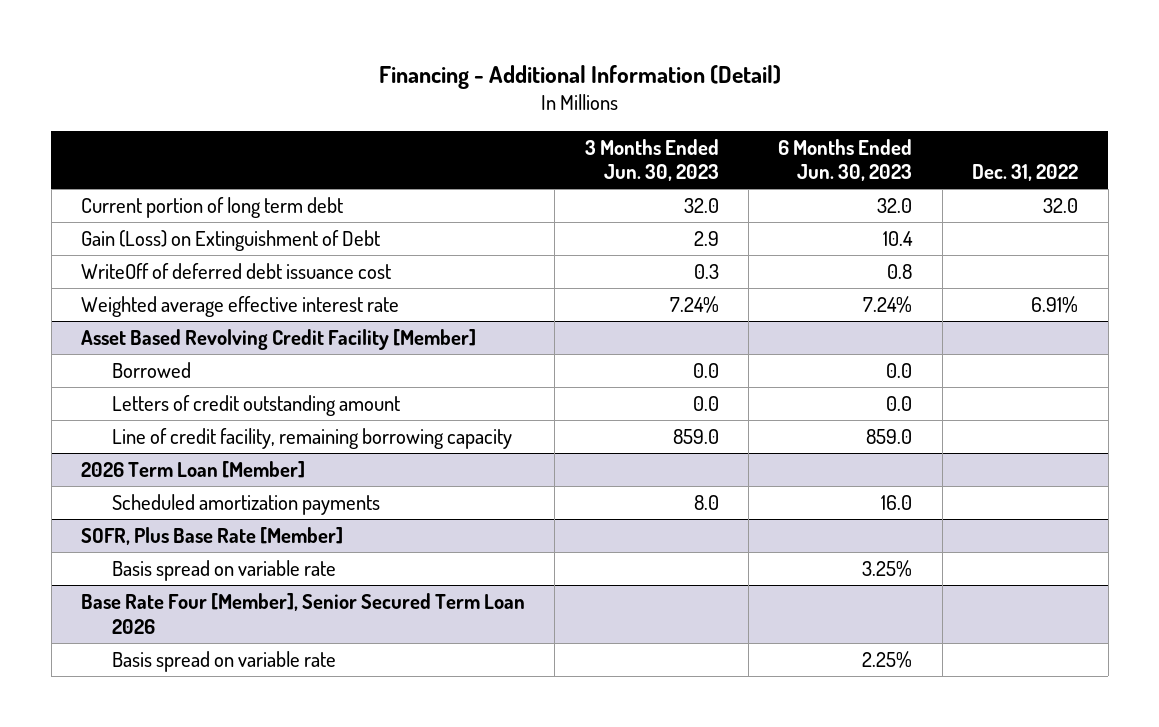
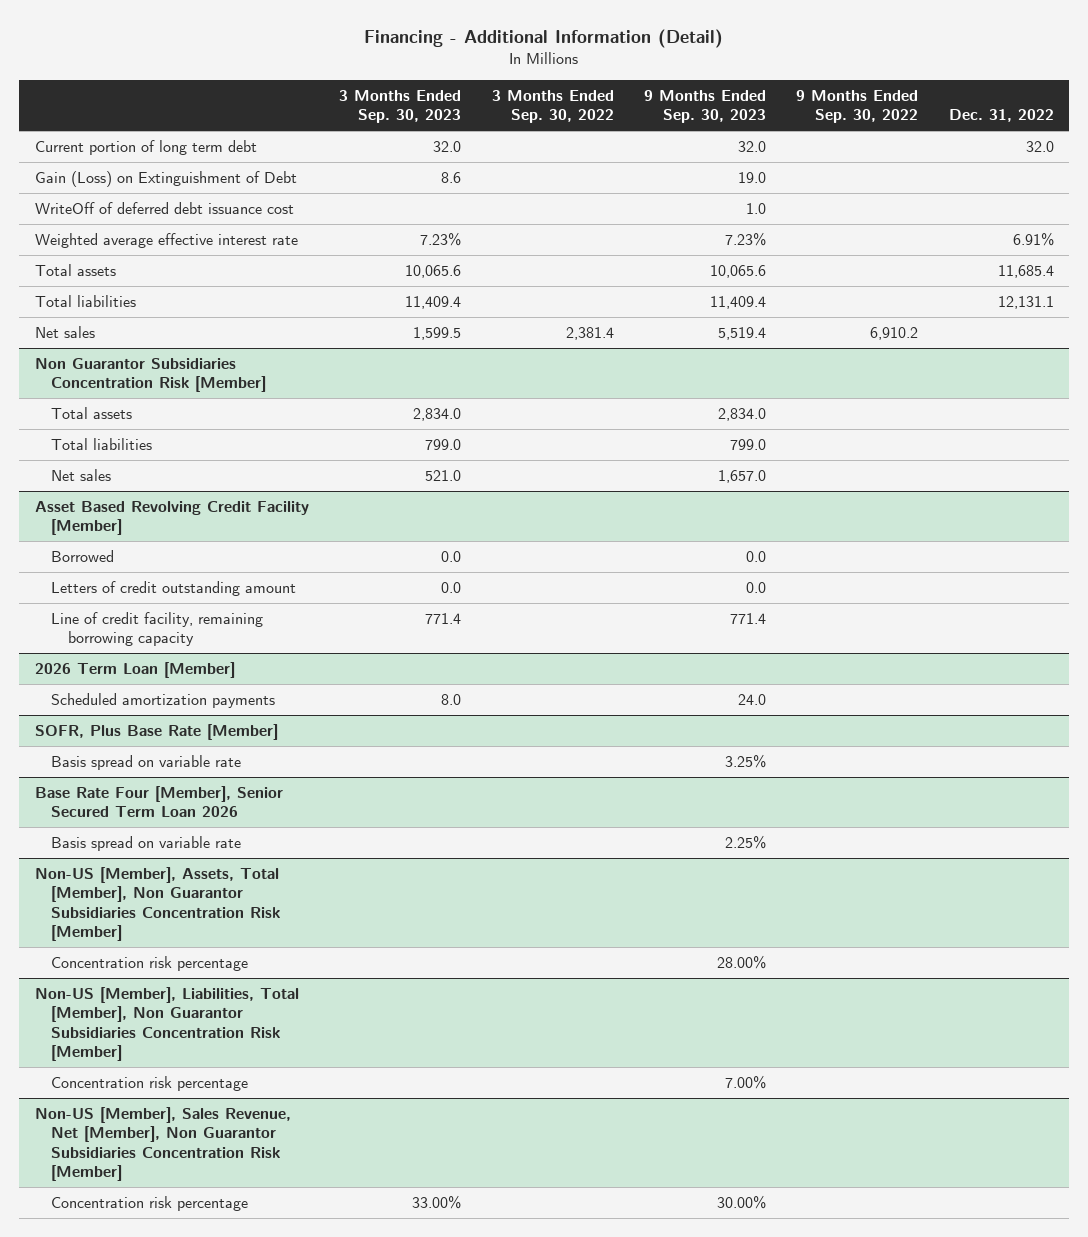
- | 3 Months Ended Jun. 30, 2023 | 6 Months Ended Jun. 30, 2023 | Dec. 31, 2022
+ | 3 Months Ended Sep. 30, 2023 | 3 Months Ended Sep. 30, 2022 | 9 Months Ended Sep. 30, 2023 | 9 Months Ended Sep. 30, 2022 | Dec. 31, 2022
+ Total assets | 10,065.6 | | 10,065.6 | | 11,685.4
+ Total liabilities | 11,409.4 | | 11,409.4 | | 12,131.1
+ Net sales | 1,599.5 | 2,381.4 | 5,519.4 | 6,910.2 |
+ Non Guarantor Subsidiaries Concentration Risk [Member]
+ Total assets | 2,834.0 | | 2,834.0 | |
+ Total liabilities | 799.0 | | 799.0 | |
+ Net sales | 521.0 | | 1,657.0 | |
+ Non-US [Member], Assets, Total [Member], Non Guarantor Subsidiaries Concentration Risk [Member]
+ Concentration risk percentage | | | 28.00% | |
+ Non-US [Member], Liabilities, Total [Member], Non Guarantor Subsidiaries Concentration Risk [Member]
+ Concentration risk percentage | | | 7.00% | |
+ Non-US [Member], Sales Revenue, Net [Member], Non Guarantor Subsidiaries Concentration Risk [Member]
+ Concentration risk percentage | 33.00% | | 30.00% | |

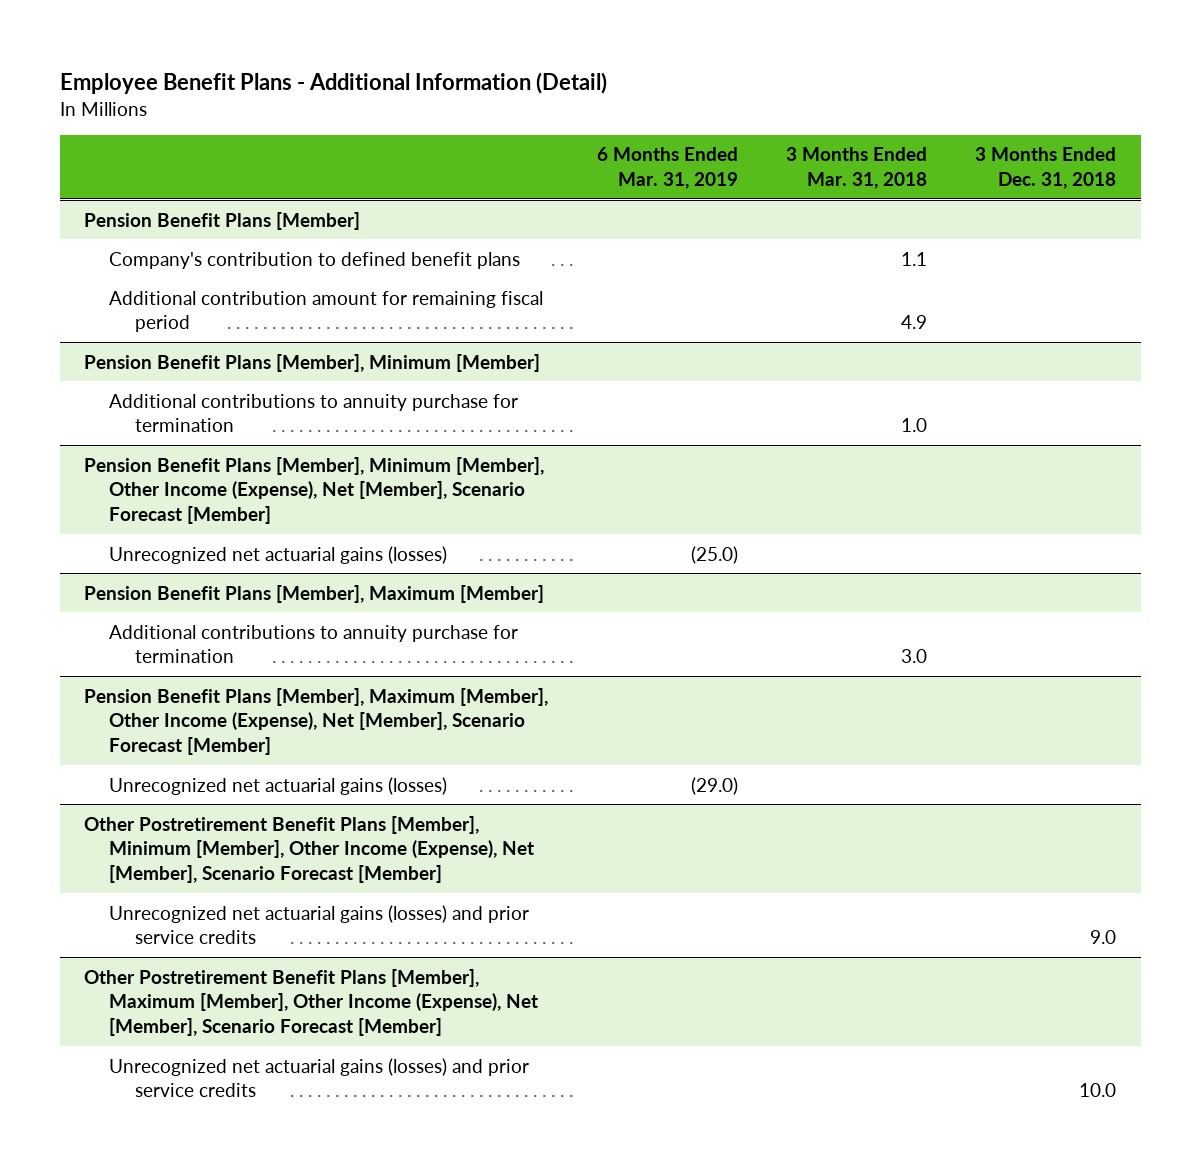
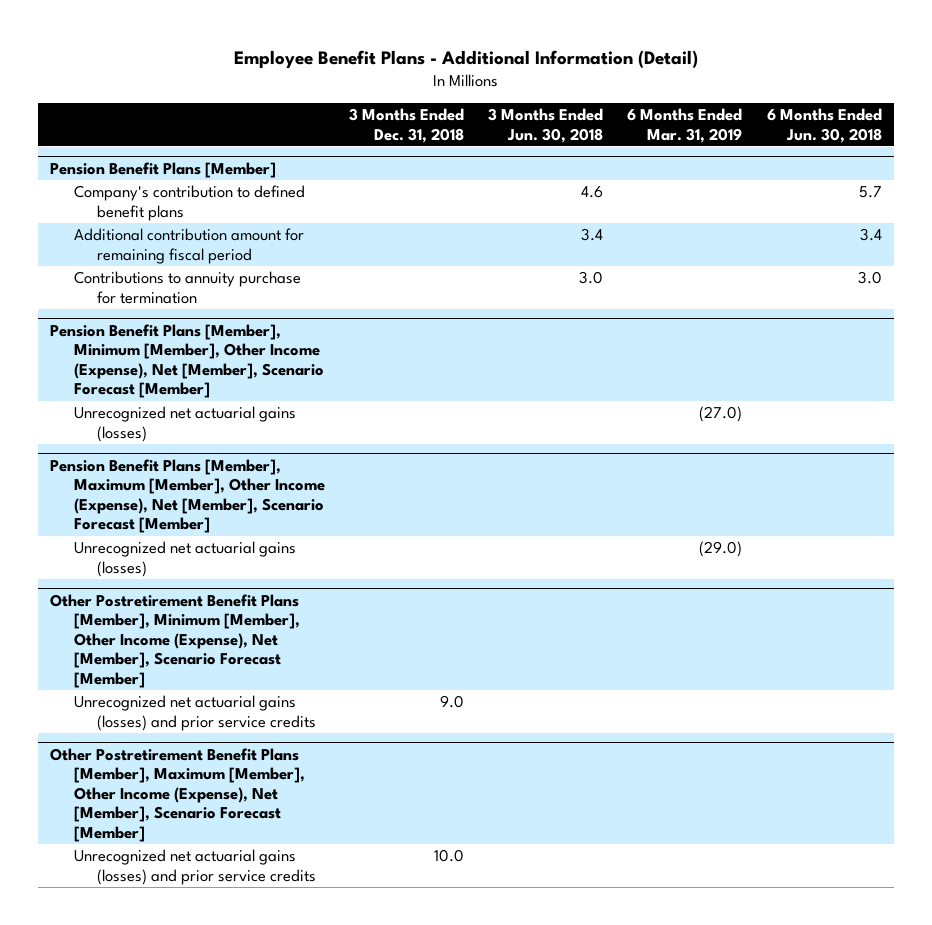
- | 6 Months Ended Mar. 31, 2019 | 3 Months Ended Mar. 31, 2018 | 3 Months Ended Dec. 31, 2018
+ | 3 Months Ended Dec. 31, 2018 | 3 Months Ended Jun. 30, 2018 | 6 Months Ended Mar. 31, 2019 | 6 Months Ended Jun. 30, 2018
- Pension Benefit Plans [Member], Minimum [Member]
- Additional contributions to annuity purchase for termination | | 1.0 |
@ Pension Benefit Plans [Member]
+ Contributions to annuity purchase for termination | | 3.0 | | 3.0
@ Pension Benefit Plans [Member], Minimum [Member], Other Income (Expense), Net [Member], Scenario Forecast [Member]
- Unrecognized net actuarial gains (losses) | (25.0) | |
- Pension Benefit Plans [Member], Maximum [Member]
- Additional contributions to annuity purchase for termination | | 3.0 |
@ Pension Benefit Plans [Member], Minimum [Member], Other Income (Expense), Net [Member], Scenario Forecast [Member]
+ Unrecognized net actuarial gains (losses) | | | (27.0) |

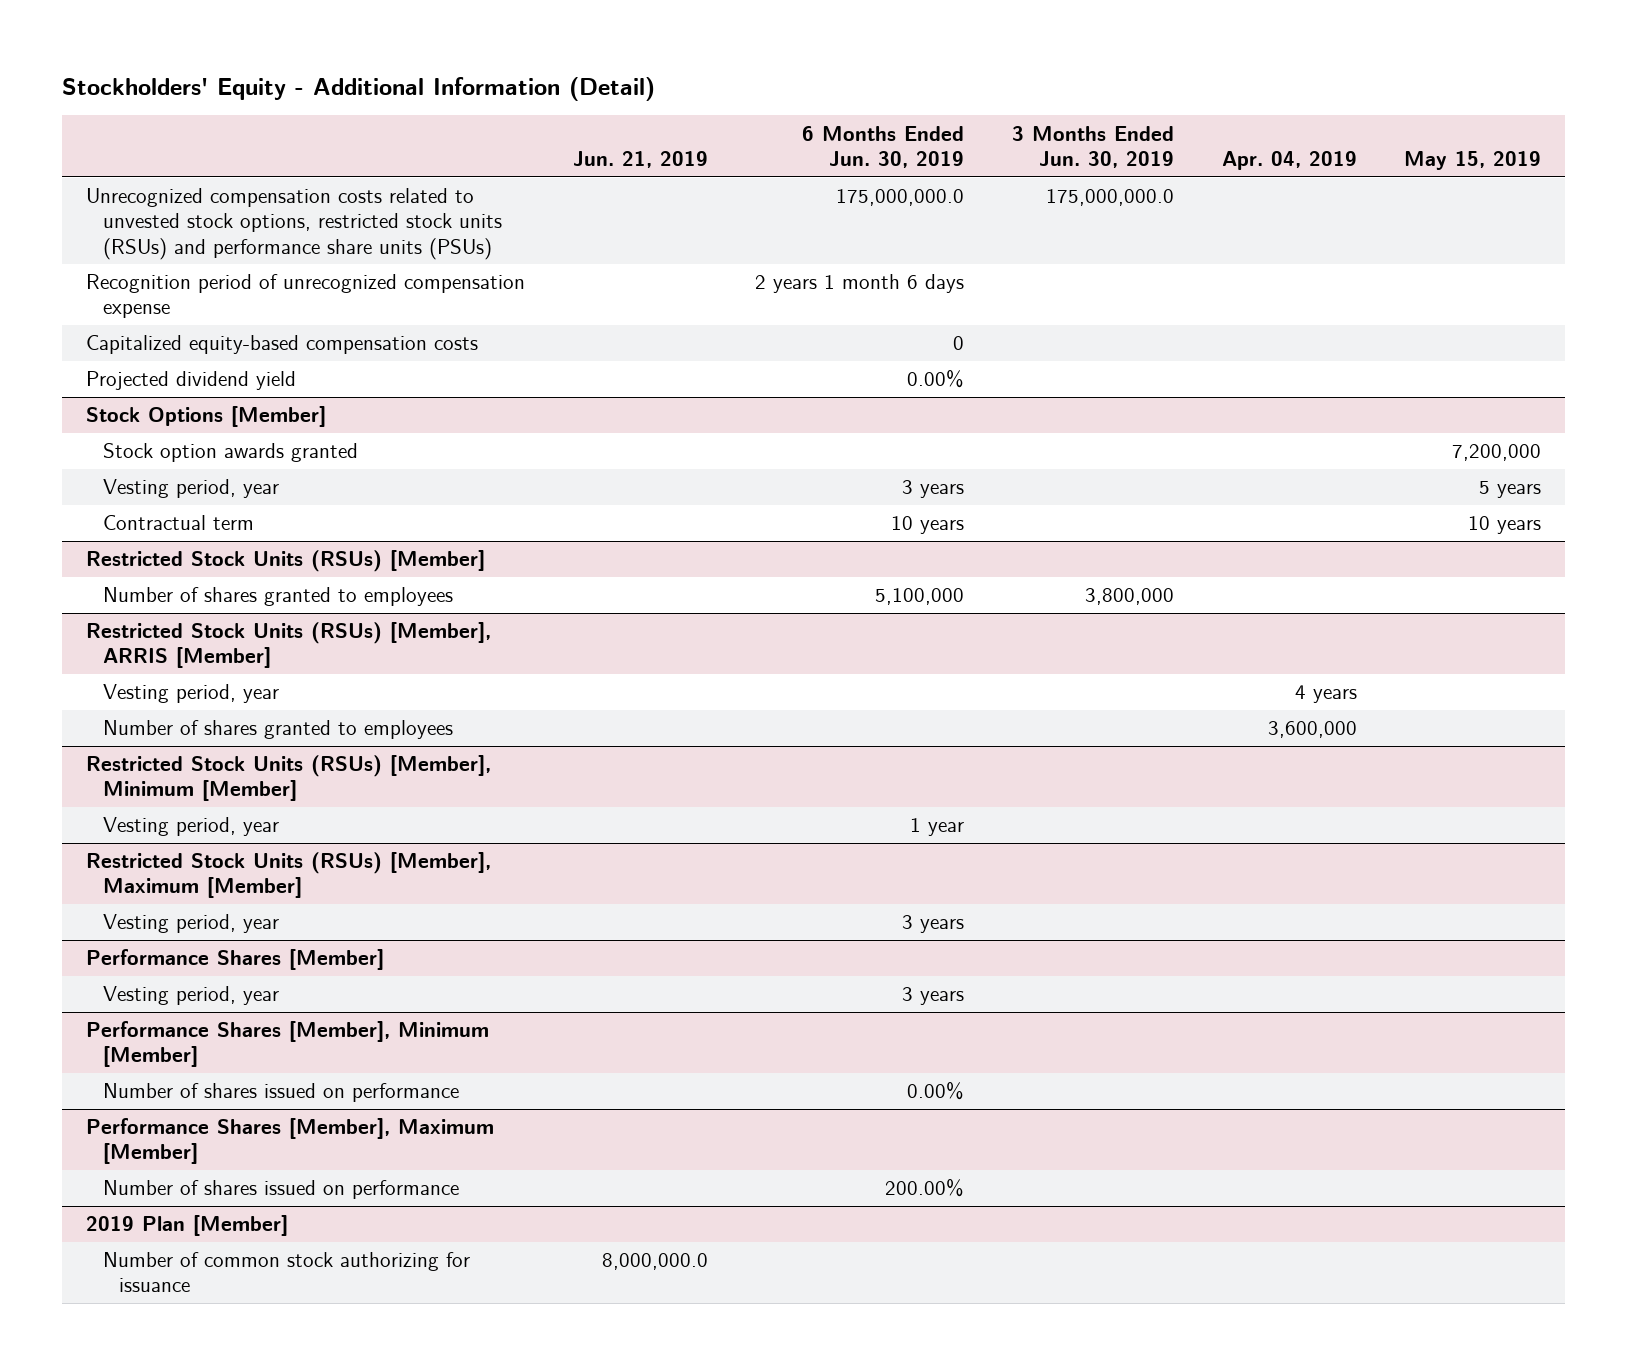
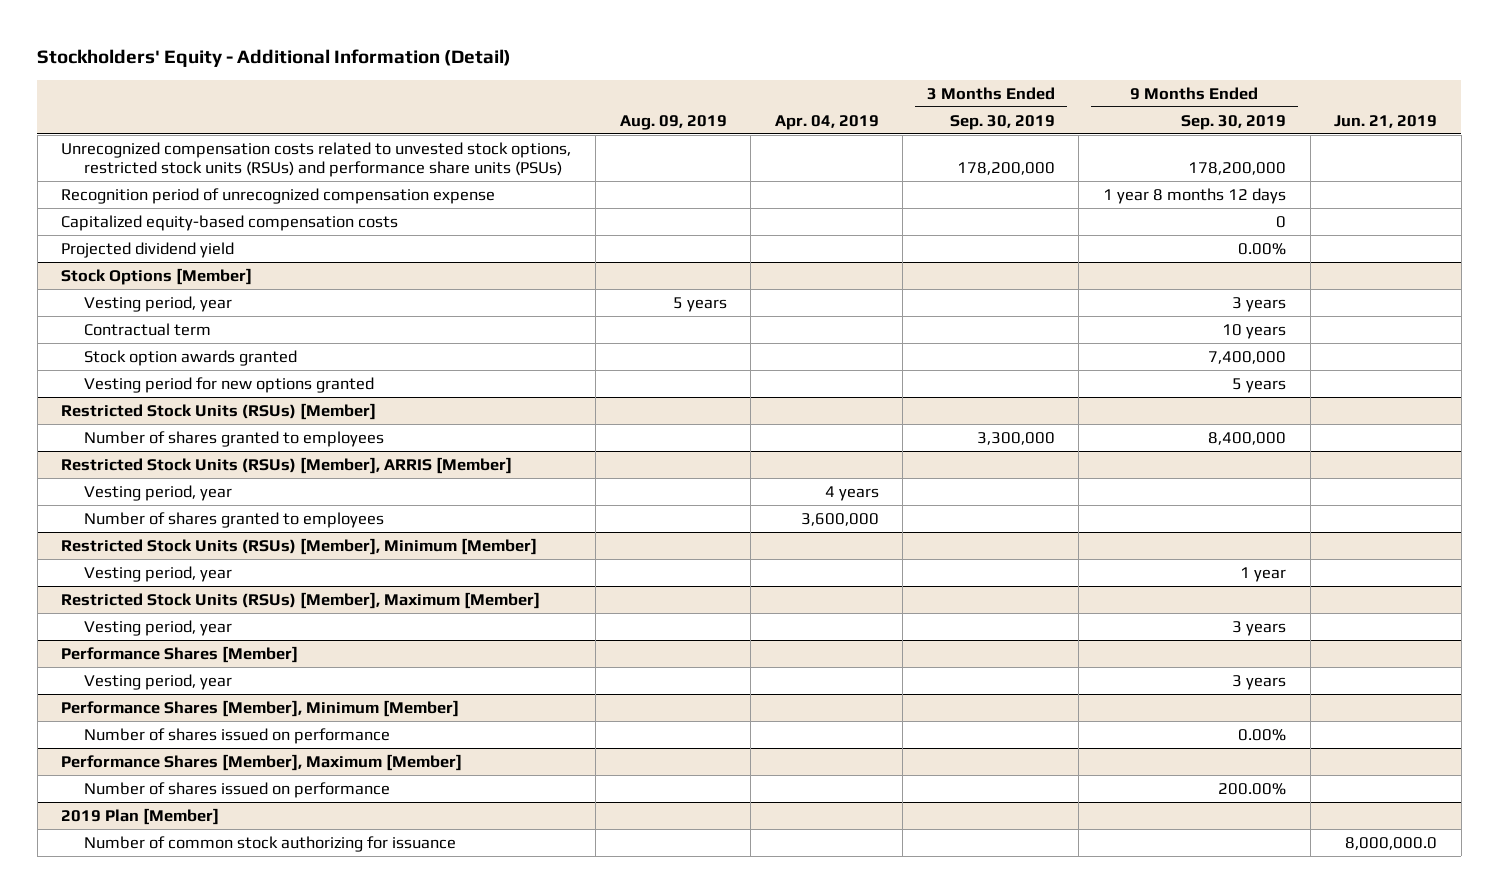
- | Jun. 21, 2019 | 6 Months Ended Jun. 30, 2019 | 3 Months Ended Jun. 30, 2019 | Apr. 04, 2019 | May 15, 2019
+ | Aug. 09, 2019 | Apr. 04, 2019 | 3 Months Ended Sep. 30, 2019 | 9 Months Ended Sep. 30, 2019 | Jun. 21, 2019
@ Stock Options [Member]
moved down: Stock option awards granted | | | | 7,400,000 |
+ Vesting period for new options granted | | | | 5 years |

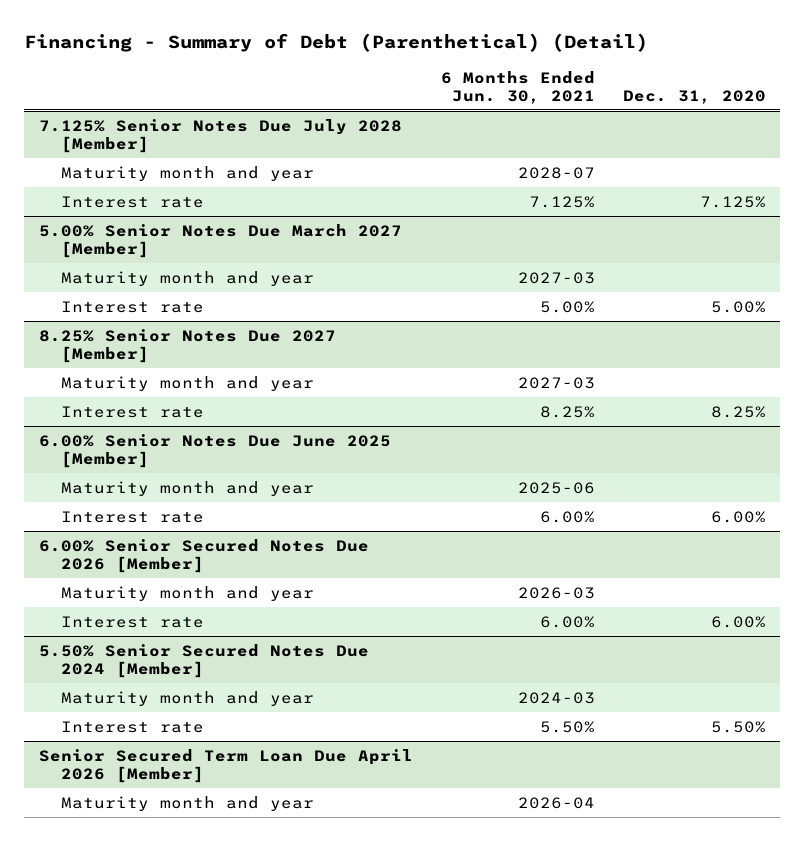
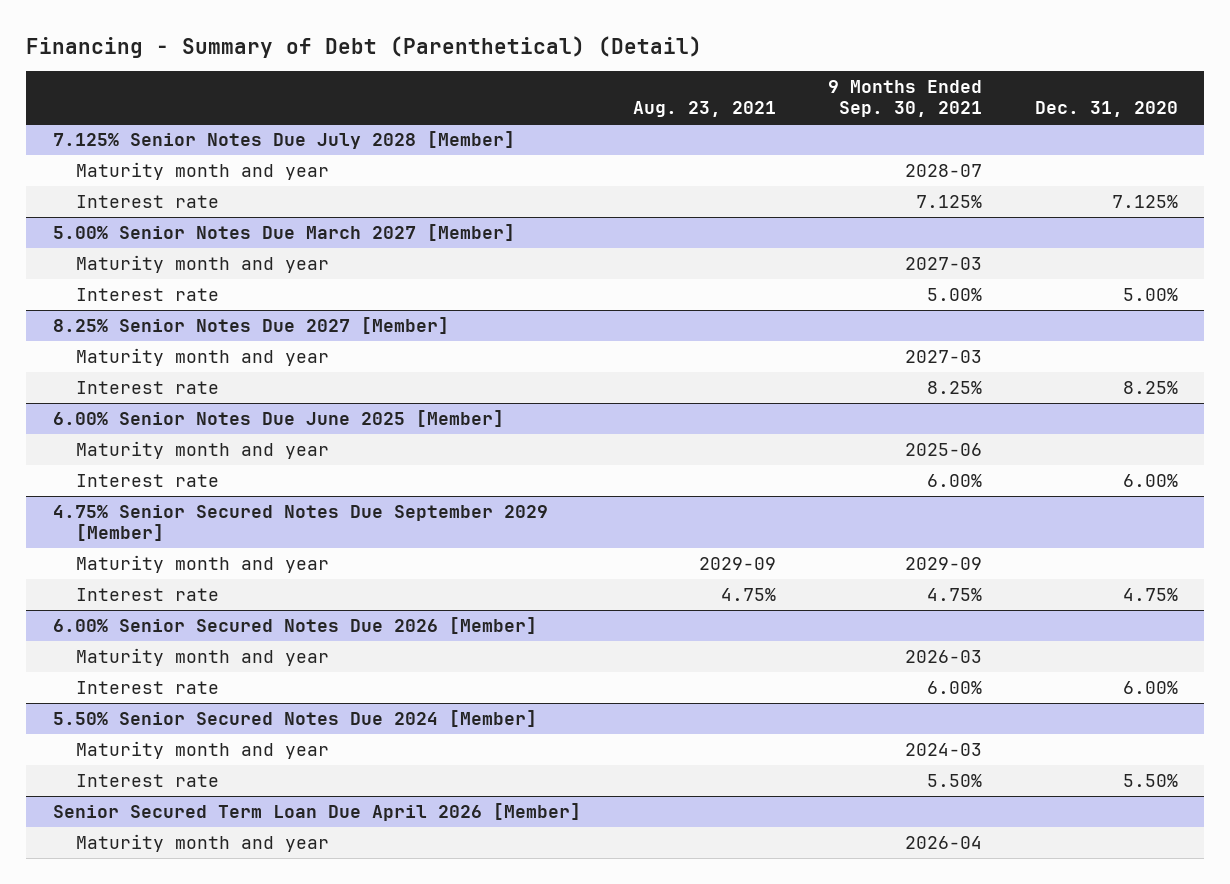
- | 6 Months Ended Jun. 30, 2021 | Dec. 31, 2020
+ | Aug. 23, 2021 | 9 Months Ended Sep. 30, 2021 | Dec. 31, 2020
+ 4.75% Senior Secured Notes Due September 2029 [Member]
+ Maturity month and year | 2029-09 | 2029-09 |
+ Interest rate | 4.75% | 4.75% | 4.75%

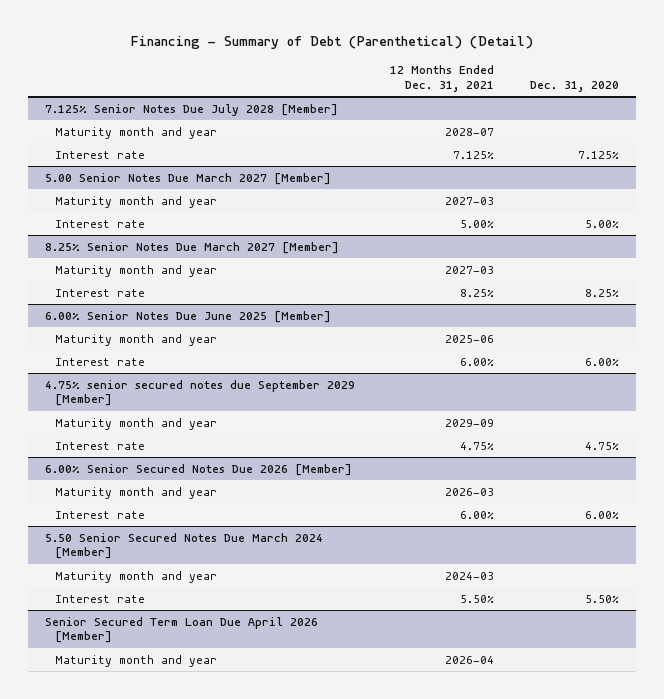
- | Aug. 23, 2021 | 9 Months Ended Sep. 30, 2021 | Dec. 31, 2020
+ | 12 Months Ended Dec. 31, 2021 | Dec. 31, 2020
- 5.00% Senior Notes Due March 2027 [Member]
+ 5.00 Senior Notes Due March 2027 [Member]
- 8.25% Senior Notes Due 2027 [Member]
+ 8.25% Senior Notes Due March 2027 [Member]
- 4.75% Senior Secured Notes Due September 2029 [Member]
+ 4.75% senior secured notes due September 2029 [Member]
- 5.50% Senior Secured Notes Due 2024 [Member]
+ 5.50 Senior Secured Notes Due March 2024 [Member]

